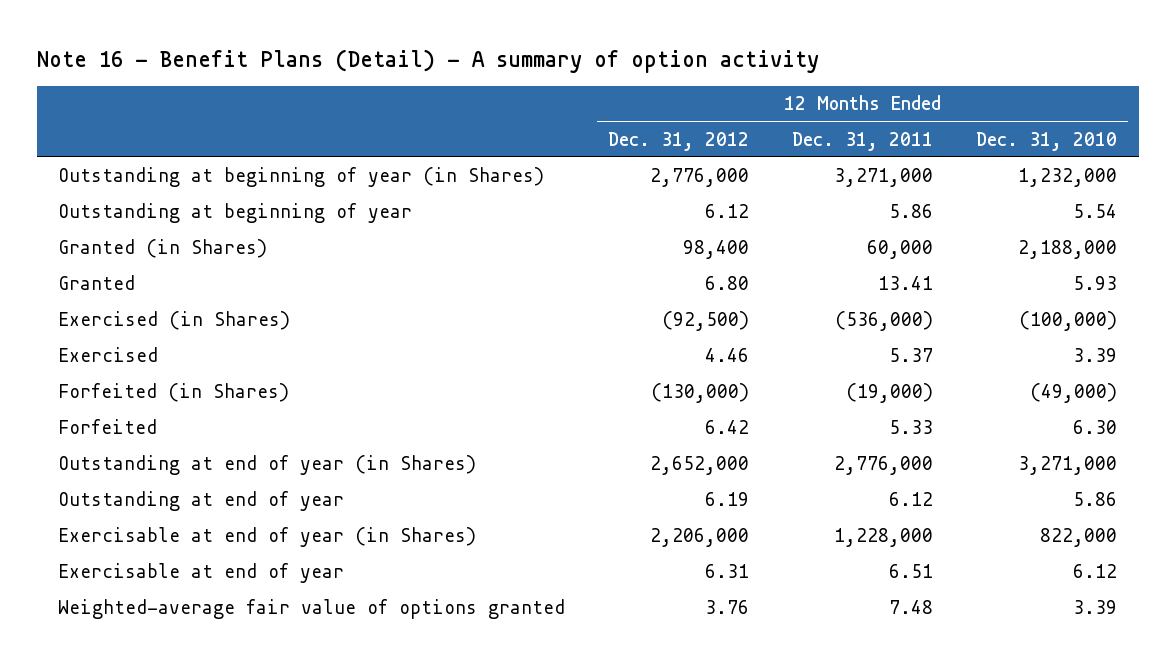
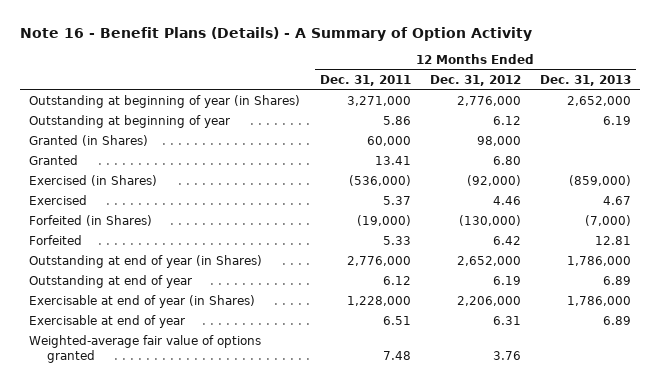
- Note 16 - Benefit Plans (Detail) - A summary of option activity
+ Note 16 - Benefit Plans (Details) - A Summary of Option Activity
- | 12 Months Ended Dec. 31, 2012 | 12 Months Ended Dec. 31, 2011 | 12 Months Ended Dec. 31, 2010
+ | 12 Months Ended Dec. 31, 2011 | 12 Months Ended Dec. 31, 2012 | 12 Months Ended Dec. 31, 2013
- Granted (in Shares) | 98,400 | 60,000 | 2,188,000
+ Granted (in Shares) | 60,000 | 98,000 |
- Exercised (in Shares) | (92,500) | (536,000) | (100,000)
+ Exercised (in Shares) | (536,000) | (92,000) | (859,000)

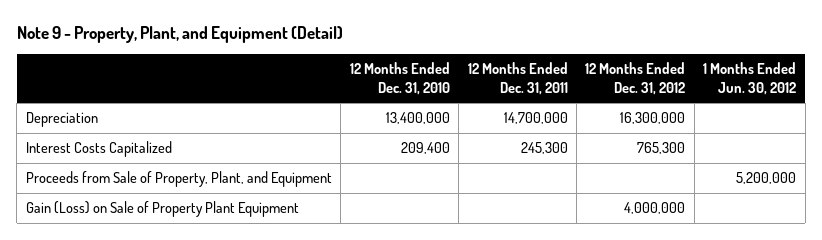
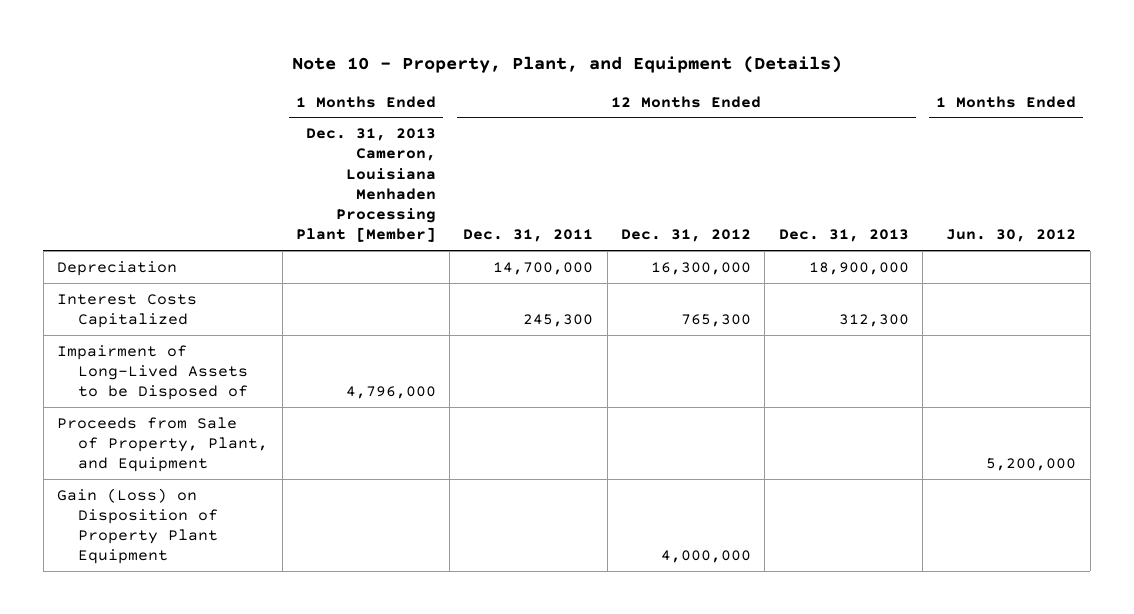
- Note 9 - Property, Plant, and Equipment (Detail)
+ Note 10 - Property, Plant, and Equipment (Details)
- | 12 Months Ended Dec. 31, 2010 | 12 Months Ended Dec. 31, 2011 | 12 Months Ended Dec. 31, 2012 | 1 Months Ended Jun. 30, 2012
+ | 1 Months Ended Dec. 31, 2013 Cameron, Louisiana Menhaden Processing Plant [Member] | 12 Months Ended Dec. 31, 2011 | 12 Months Ended Dec. 31, 2012 | 12 Months Ended Dec. 31, 2013 | 1 Months Ended Jun. 30, 2012
+ Impairment of Long-Lived Assets to be Disposed of | 4,796,000 | | | |
- Gain (Loss) on Sale of Property Plant Equipment | | | 4,000,000 |
+ Gain (Loss) on Disposition of Property Plant Equipment | | | 4,000,000 | |

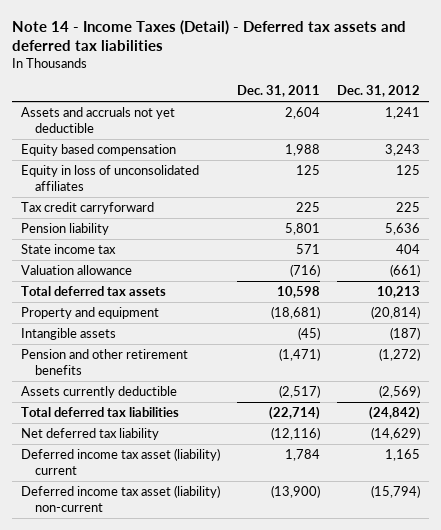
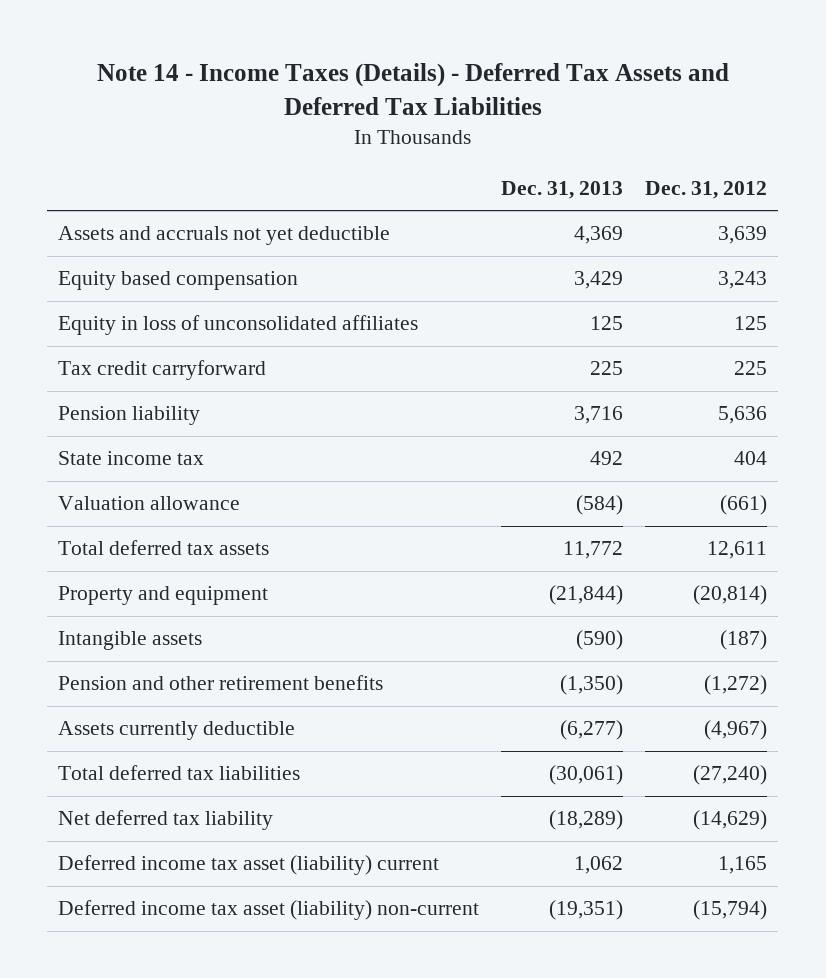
- Note 14 - Income Taxes (Detail) - Deferred tax assets and deferred tax liabilities
+ Note 14 - Income Taxes (Details) - Deferred Tax Assets and Deferred Tax Liabilities
- | Dec. 31, 2011 | Dec. 31, 2012
+ | Dec. 31, 2013 | Dec. 31, 2012
- Assets and accruals not yet deductible | 2,604 | 1,241
+ Assets and accruals not yet deductible | 4,369 | 3,639
- Total deferred tax assets | 10,598 | 10,213
+ Total deferred tax assets | 11,772 | 12,611
- Assets currently deductible | (2,517) | (2,569)
- Total deferred tax liabilities | (22,714) | (24,842)
+ Assets currently deductible | (6,277) | (4,967)
+ Total deferred tax liabilities | (30,061) | (27,240)

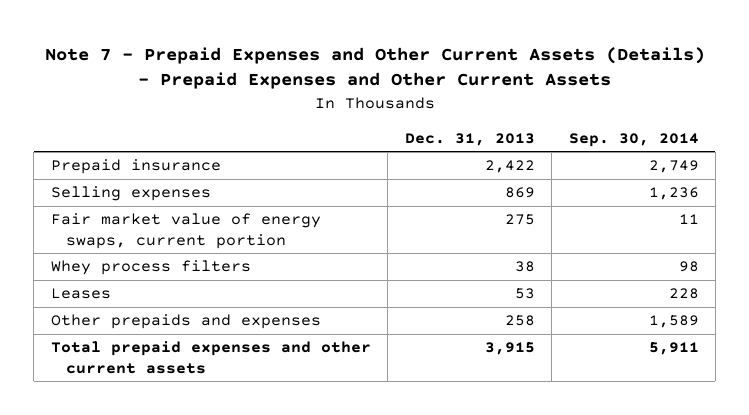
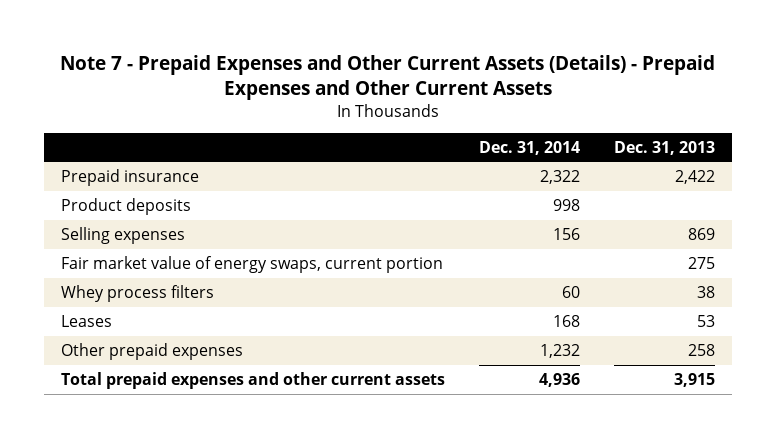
- | Dec. 31, 2013 | Sep. 30, 2014
+ | Dec. 31, 2014 | Dec. 31, 2013
+ Product deposits | 998 |
- Other prepaids and expenses | 258 | 1,589
+ Other prepaid expenses | 1,232 | 258

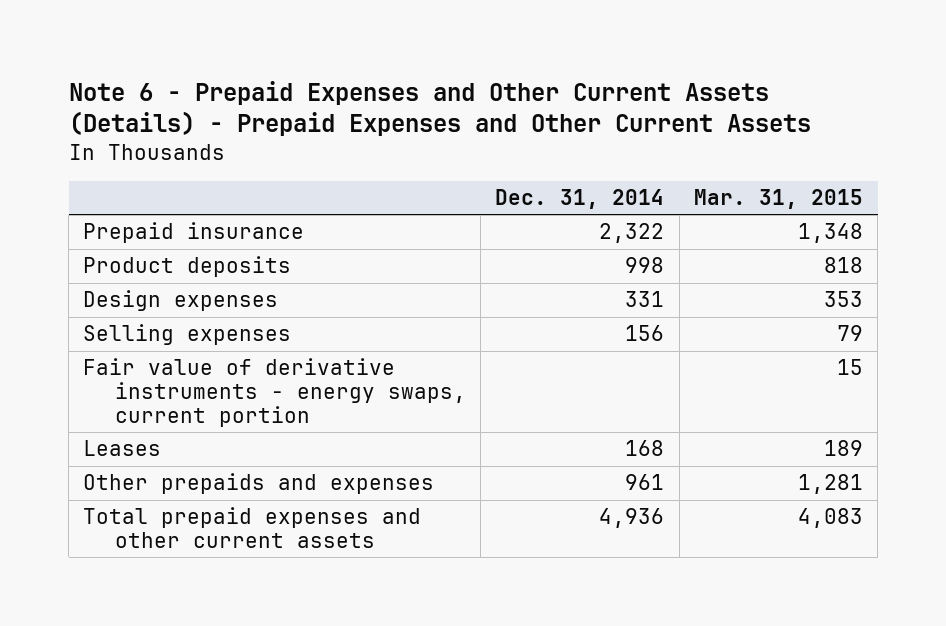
- Note 7 - Prepaid Expenses and Other Current Assets (Details) - Prepaid Expenses and Other Current Assets
+ Note 6 - Prepaid Expenses and Other Current Assets (Details) - Prepaid Expenses and Other Current Assets
- | Dec. 31, 2014 | Dec. 31, 2013
+ | Dec. 31, 2014 | Mar. 31, 2015
+ Design expenses | 331 | 353
- Fair market value of energy swaps, current portion | | 275
- Whey process filters | 60 | 38
+ Fair value of derivative instruments - energy swaps, current portion | | 15
- Other prepaid expenses | 1,232 | 258
+ Other prepaids and expenses | 961 | 1,281

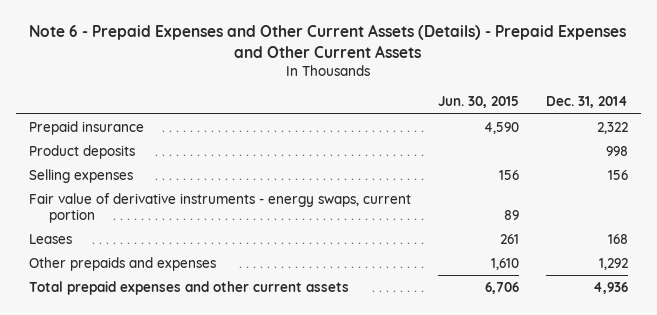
- | Dec. 31, 2014 | Mar. 31, 2015
+ | Jun. 30, 2015 | Dec. 31, 2014
- Design expenses | 331 | 353
- Other prepaids and expenses | 961 | 1,281
+ Other prepaids and expenses | 1,610 | 1,292

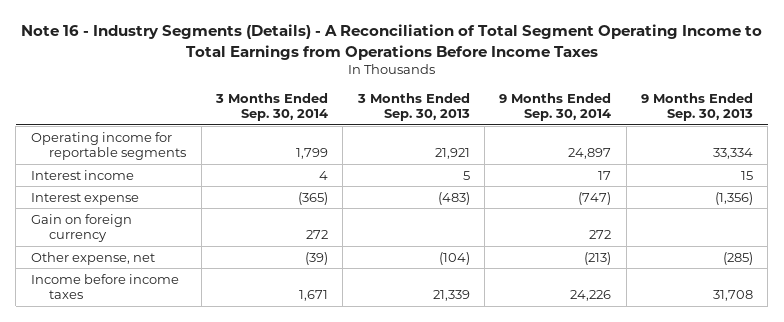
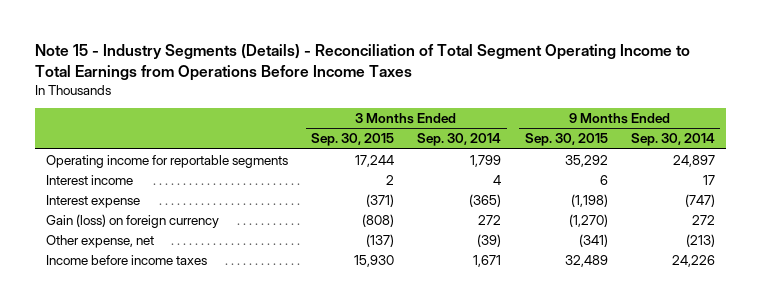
- Note 16 - Industry Segments (Details) - A Reconciliation of Total Segment Operating Income to Total Earnings from Operations Before Income Taxes
+ Note 15 - Industry Segments (Details) - Reconciliation of Total Segment Operating Income to Total Earnings from Operations Before Income Taxes
- | 3 Months Ended Sep. 30, 2014 | 3 Months Ended Sep. 30, 2013 | 9 Months Ended Sep. 30, 2014 | 9 Months Ended Sep. 30, 2013
+ | 3 Months Ended Sep. 30, 2015 | 3 Months Ended Sep. 30, 2014 | 9 Months Ended Sep. 30, 2015 | 9 Months Ended Sep. 30, 2014
- Gain on foreign currency | 272 | | 272 |
+ Gain (loss) on foreign currency | (808) | 272 | (1,270) | 272

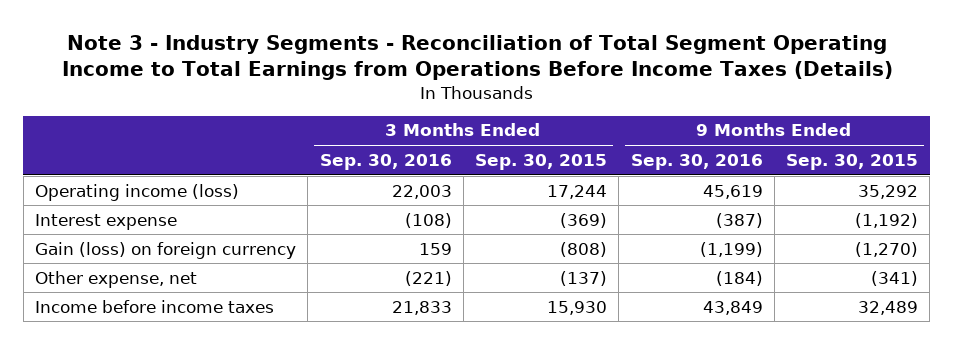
- Note 15 - Industry Segments (Details) - Reconciliation of Total Segment Operating Income to Total Earnings from Operations Before Income Taxes
+ Note 3 - Industry Segments - Reconciliation of Total Segment Operating Income to Total Earnings from Operations Before Income Taxes (Details)
- | 3 Months Ended Sep. 30, 2015 | 3 Months Ended Sep. 30, 2014 | 9 Months Ended Sep. 30, 2015 | 9 Months Ended Sep. 30, 2014
+ | 3 Months Ended Sep. 30, 2016 | 3 Months Ended Sep. 30, 2015 | 9 Months Ended Sep. 30, 2016 | 9 Months Ended Sep. 30, 2015
- Operating income for reportable segments | 17,244 | 1,799 | 35,292 | 24,897
- Interest income | 2 | 4 | 6 | 17
- Interest expense | (371) | (365) | (1,198) | (747)
+ Operating income (loss) | 22,003 | 17,244 | 45,619 | 35,292
+ Interest expense | (108) | (369) | (387) | (1,192)

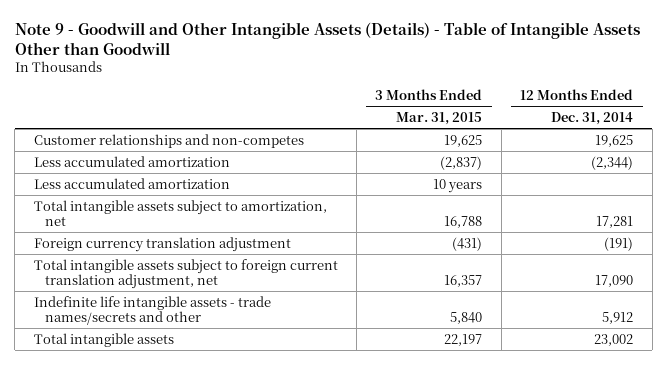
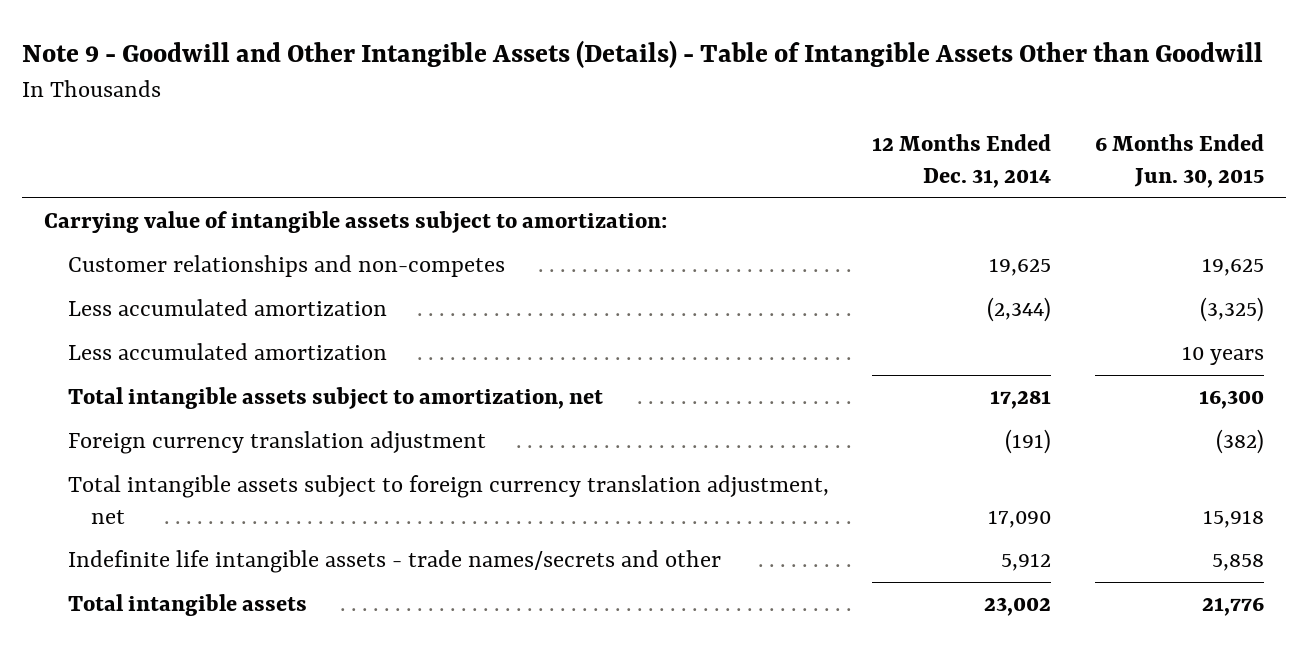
- | 3 Months Ended Mar. 31, 2015 | 12 Months Ended Dec. 31, 2014
+ | 12 Months Ended Dec. 31, 2014 | 6 Months Ended Jun. 30, 2015
+ Carrying value of intangible assets subject to amortization:
- Total intangible assets subject to foreign current translation adjustment, net | 16,357 | 17,090
+ Total intangible assets subject to foreign currency translation adjustment, net | 17,090 | 15,918

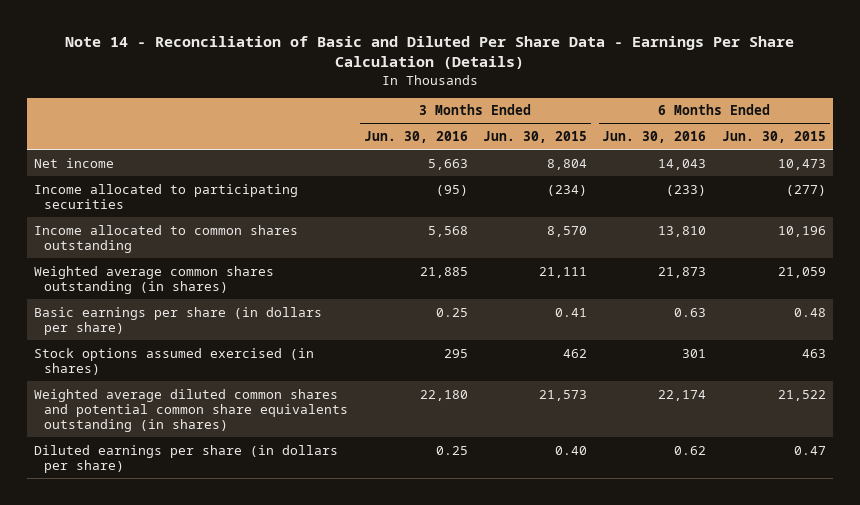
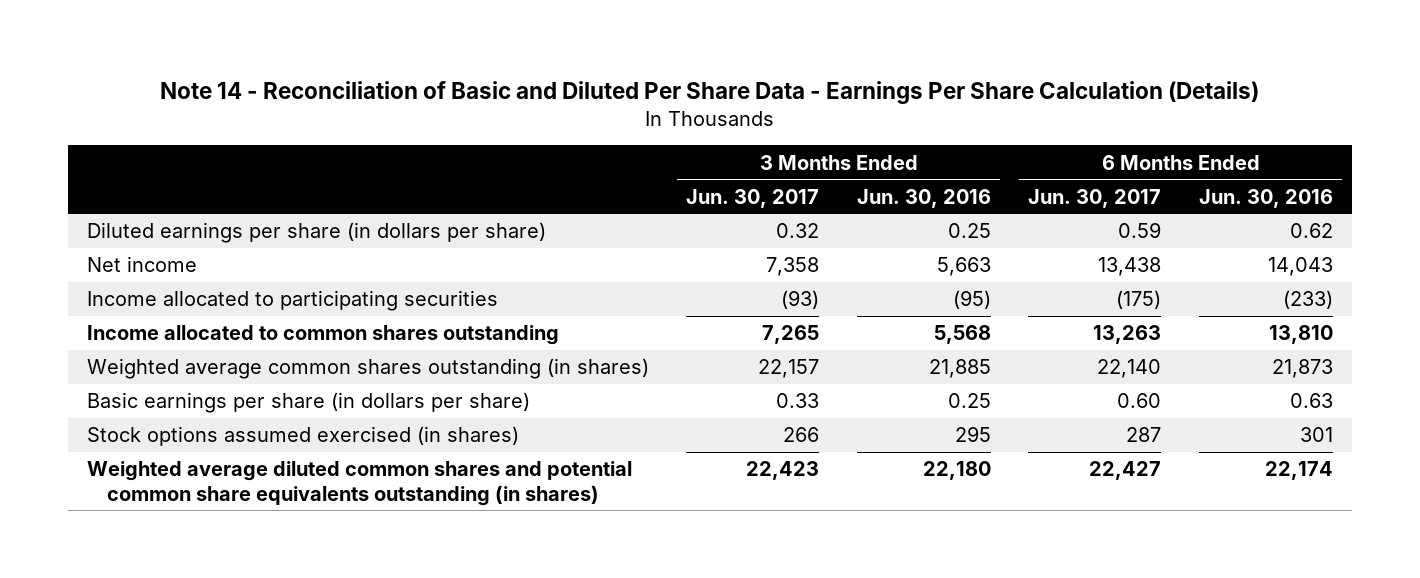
- | 3 Months Ended Jun. 30, 2016 | 3 Months Ended Jun. 30, 2015 | 6 Months Ended Jun. 30, 2016 | 6 Months Ended Jun. 30, 2015
+ | 3 Months Ended Jun. 30, 2017 | 3 Months Ended Jun. 30, 2016 | 6 Months Ended Jun. 30, 2017 | 6 Months Ended Jun. 30, 2016
moved up: Diluted earnings per share (in dollars per share) | 0.32 | 0.25 | 0.59 | 0.62

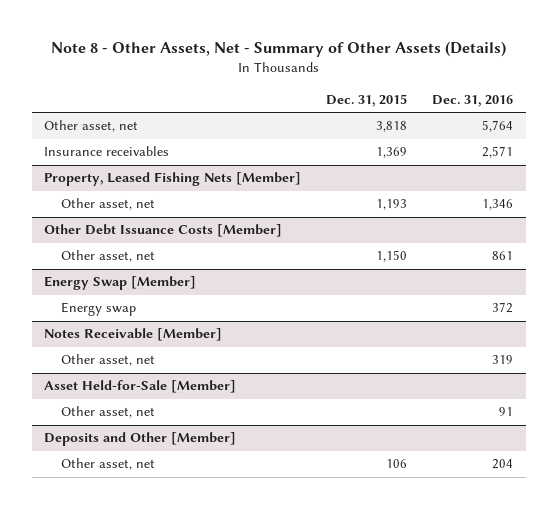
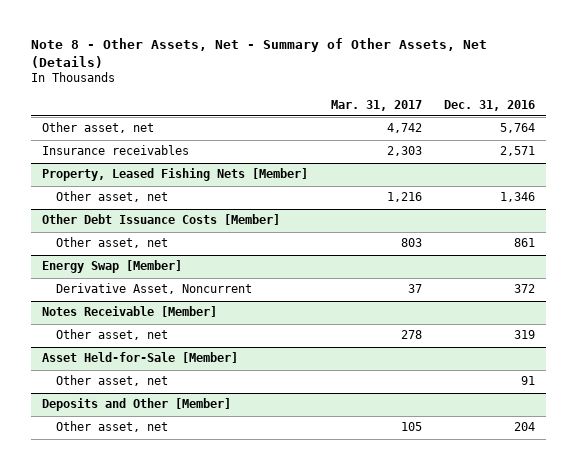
- Note 8 - Other Assets, Net - Summary of Other Assets (Details)
+ Note 8 - Other Assets, Net - Summary of Other Assets, Net (Details)
- | Dec. 31, 2015 | Dec. 31, 2016
+ | Mar. 31, 2017 | Dec. 31, 2016
@ Energy Swap [Member]
- Energy swap | | 372
+ Derivative Asset, Noncurrent | 37 | 372

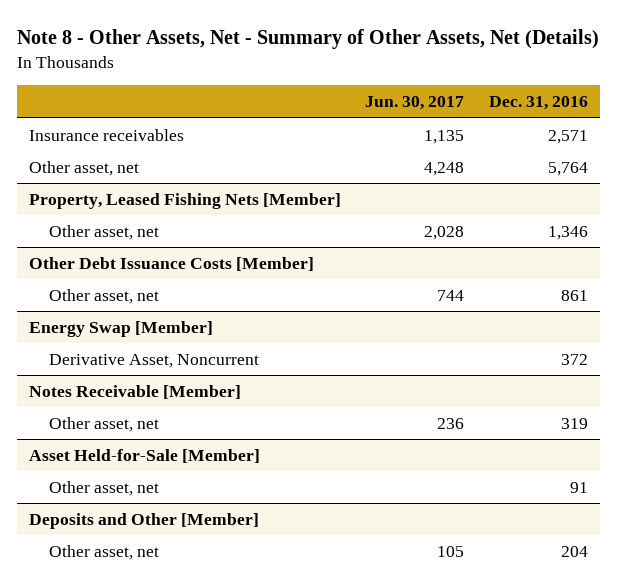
- | Mar. 31, 2017 | Dec. 31, 2016
+ | Jun. 30, 2017 | Dec. 31, 2016
moved down: Other asset, net | 4,248 | 5,764

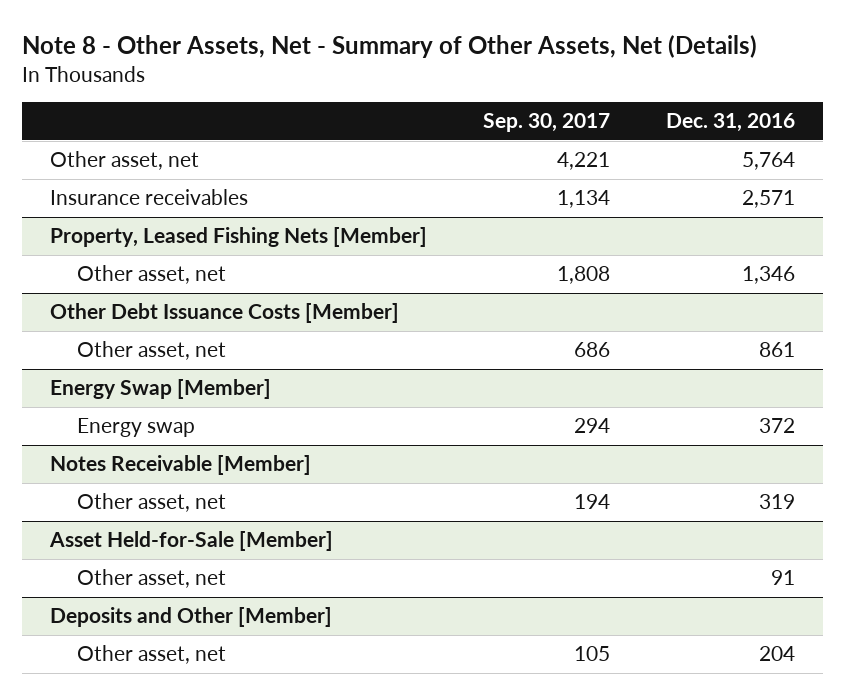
- | Jun. 30, 2017 | Dec. 31, 2016
+ | Sep. 30, 2017 | Dec. 31, 2016
moved down: Insurance receivables | 1,134 | 2,571
@ Energy Swap [Member]
- Derivative Asset, Noncurrent | | 372
+ Energy swap | 294 | 372

